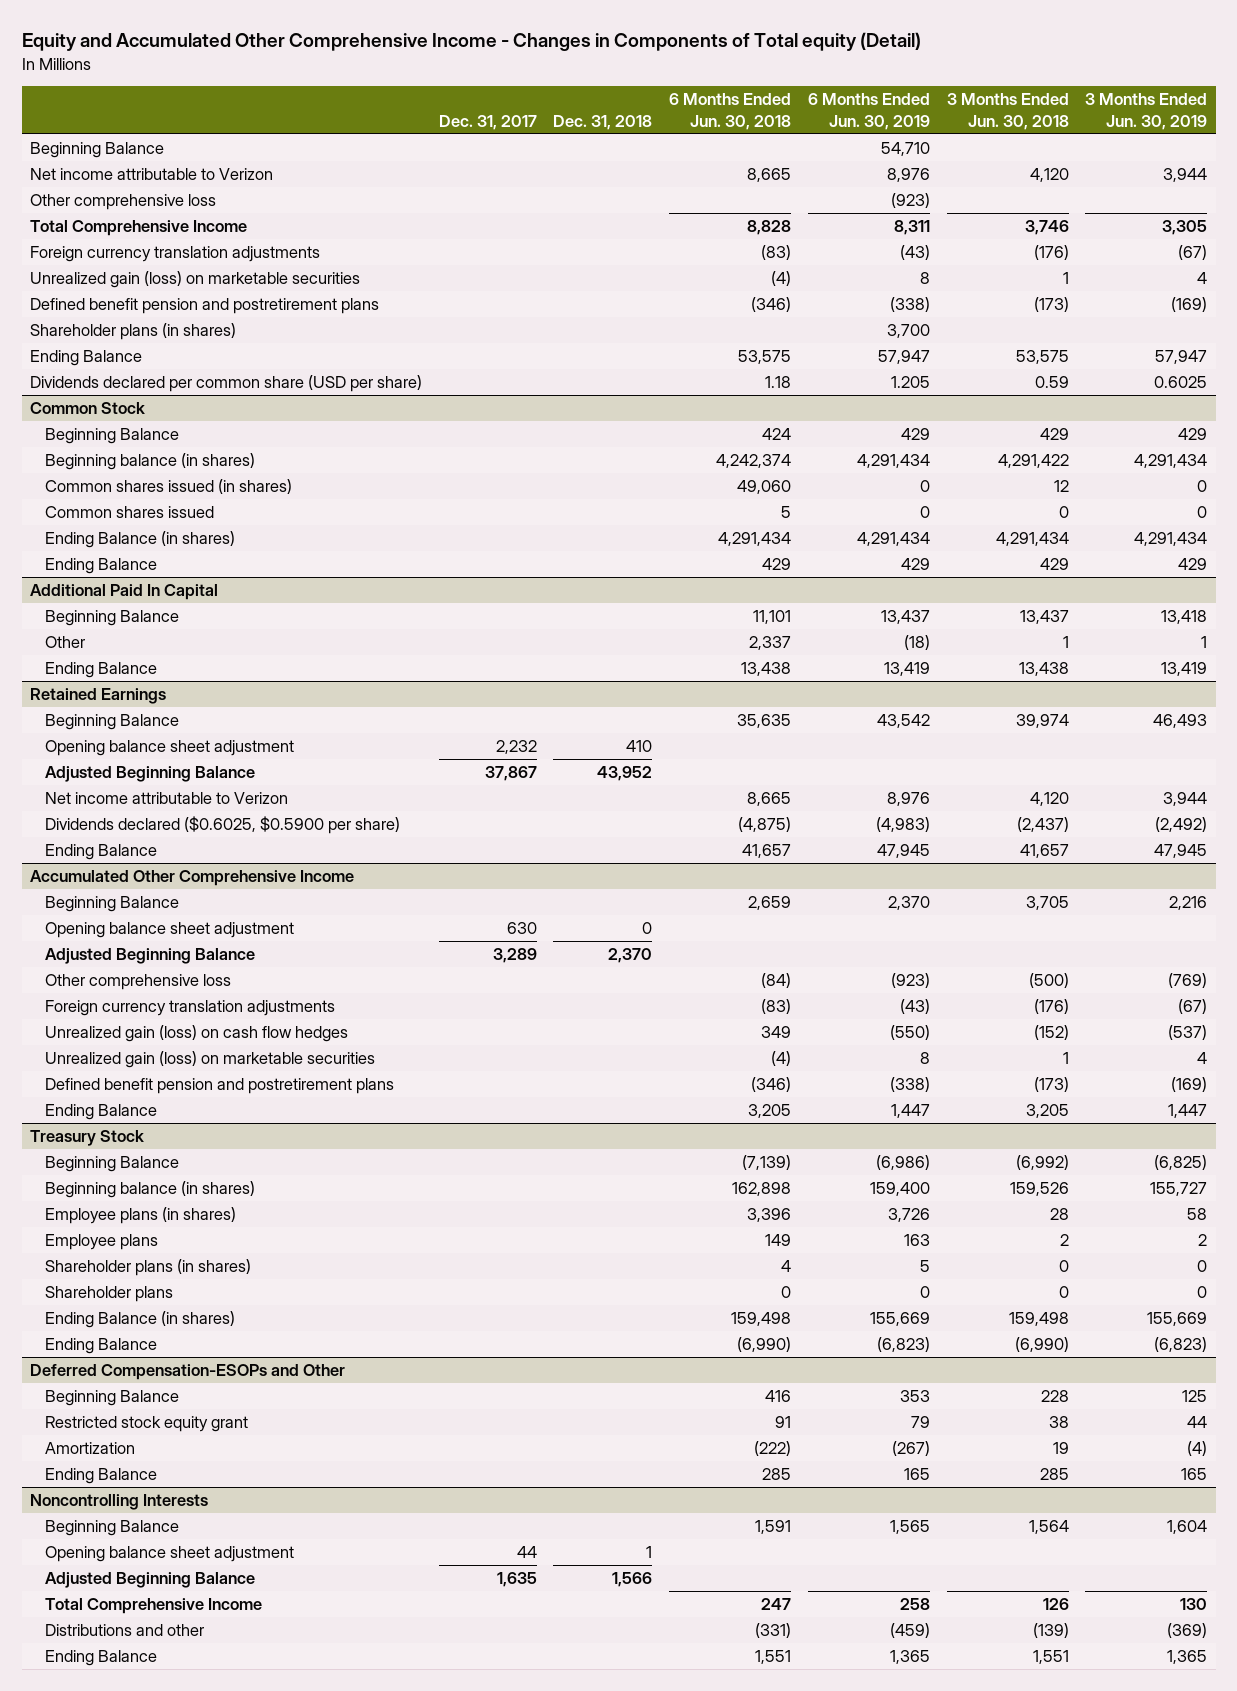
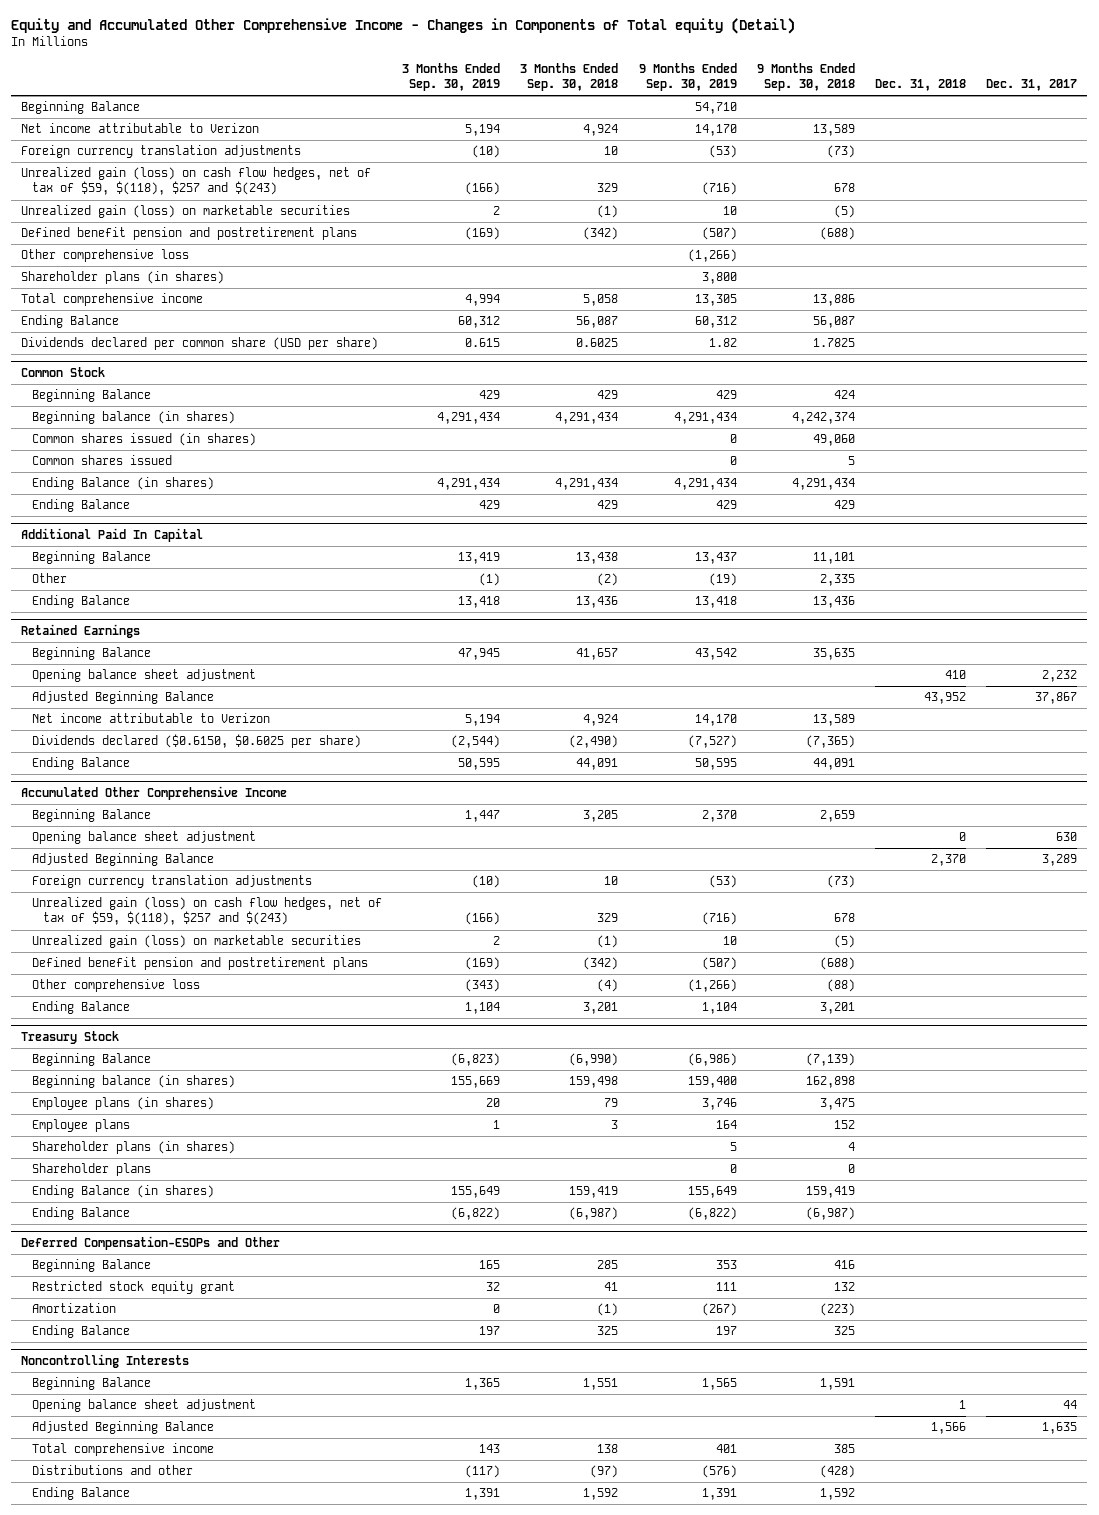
- | Dec. 31, 2017 | Dec. 31, 2018 | 6 Months Ended Jun. 30, 2018 | 6 Months Ended Jun. 30, 2019 | 3 Months Ended Jun. 30, 2018 | 3 Months Ended Jun. 30, 2019
+ | 3 Months Ended Sep. 30, 2019 | 3 Months Ended Sep. 30, 2018 | 9 Months Ended Sep. 30, 2019 | 9 Months Ended Sep. 30, 2018 | Dec. 31, 2018 | Dec. 31, 2017
- Total Comprehensive Income | | | 8,828 | 8,311 | 3,746 | 3,305
+ Unrealized gain (loss) on cash flow hedges, net of tax of $59, $(118), $257 and $(243) | (166) | 329 | (716) | 678 | |
moved down: Other comprehensive loss | | | (1,266) | | |
+ Total comprehensive income | 4,994 | 5,058 | 13,305 | 13,886 | |
@ Retained Earnings
- Dividends declared ($0.6025, $0.5900 per share) | | | (4,875) | (4,983) | (2,437) | (2,492)
+ Dividends declared ($0.6150, $0.6025 per share) | (2,544) | (2,490) | (7,527) | (7,365) | |
@ Accumulated Other Comprehensive Income
- Unrealized gain (loss) on cash flow hedges | | | 349 | (550) | (152) | (537)
+ Unrealized gain (loss) on cash flow hedges, net of tax of $59, $(118), $257 and $(243) | (166) | 329 | (716) | 678 | |
moved down: Other comprehensive loss | (343) | (4) | (1,266) | (88) | |
@ Noncontrolling Interests
- Total Comprehensive Income | | | 247 | 258 | 126 | 130
+ Total comprehensive income | 143 | 138 | 401 | 385 | |

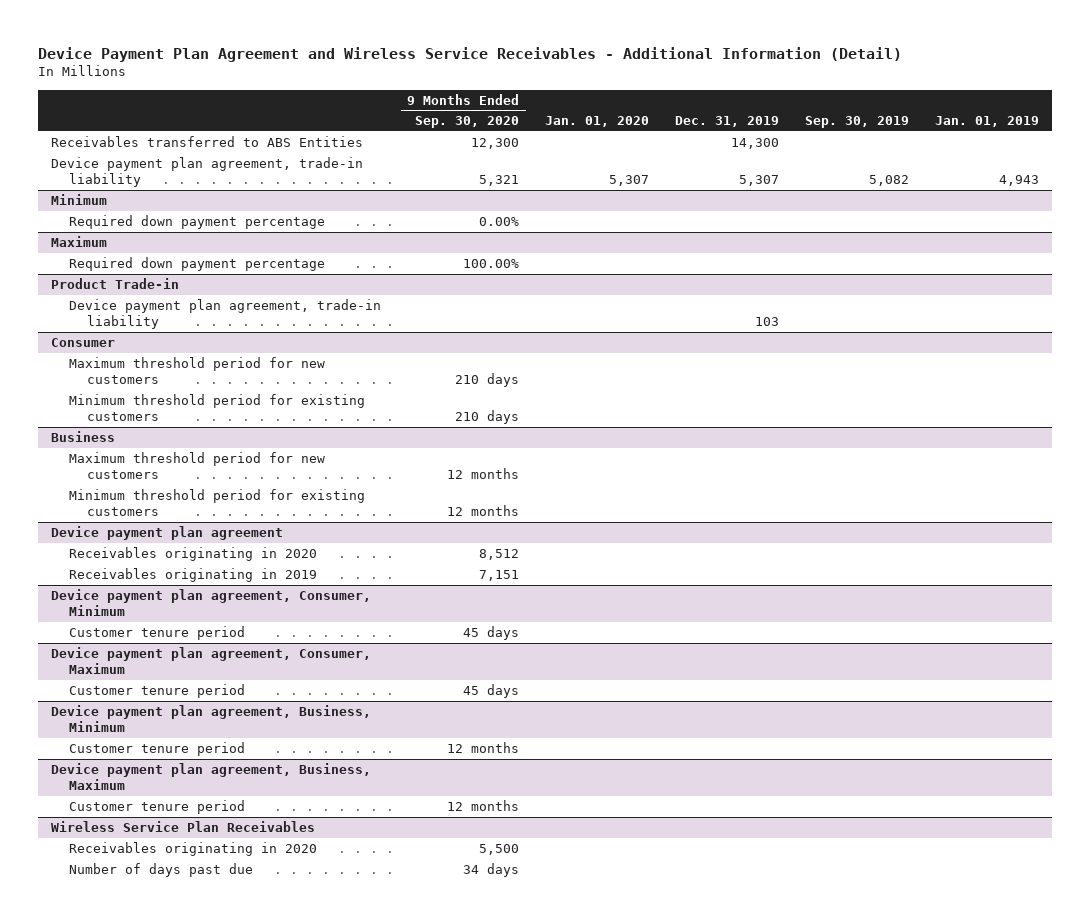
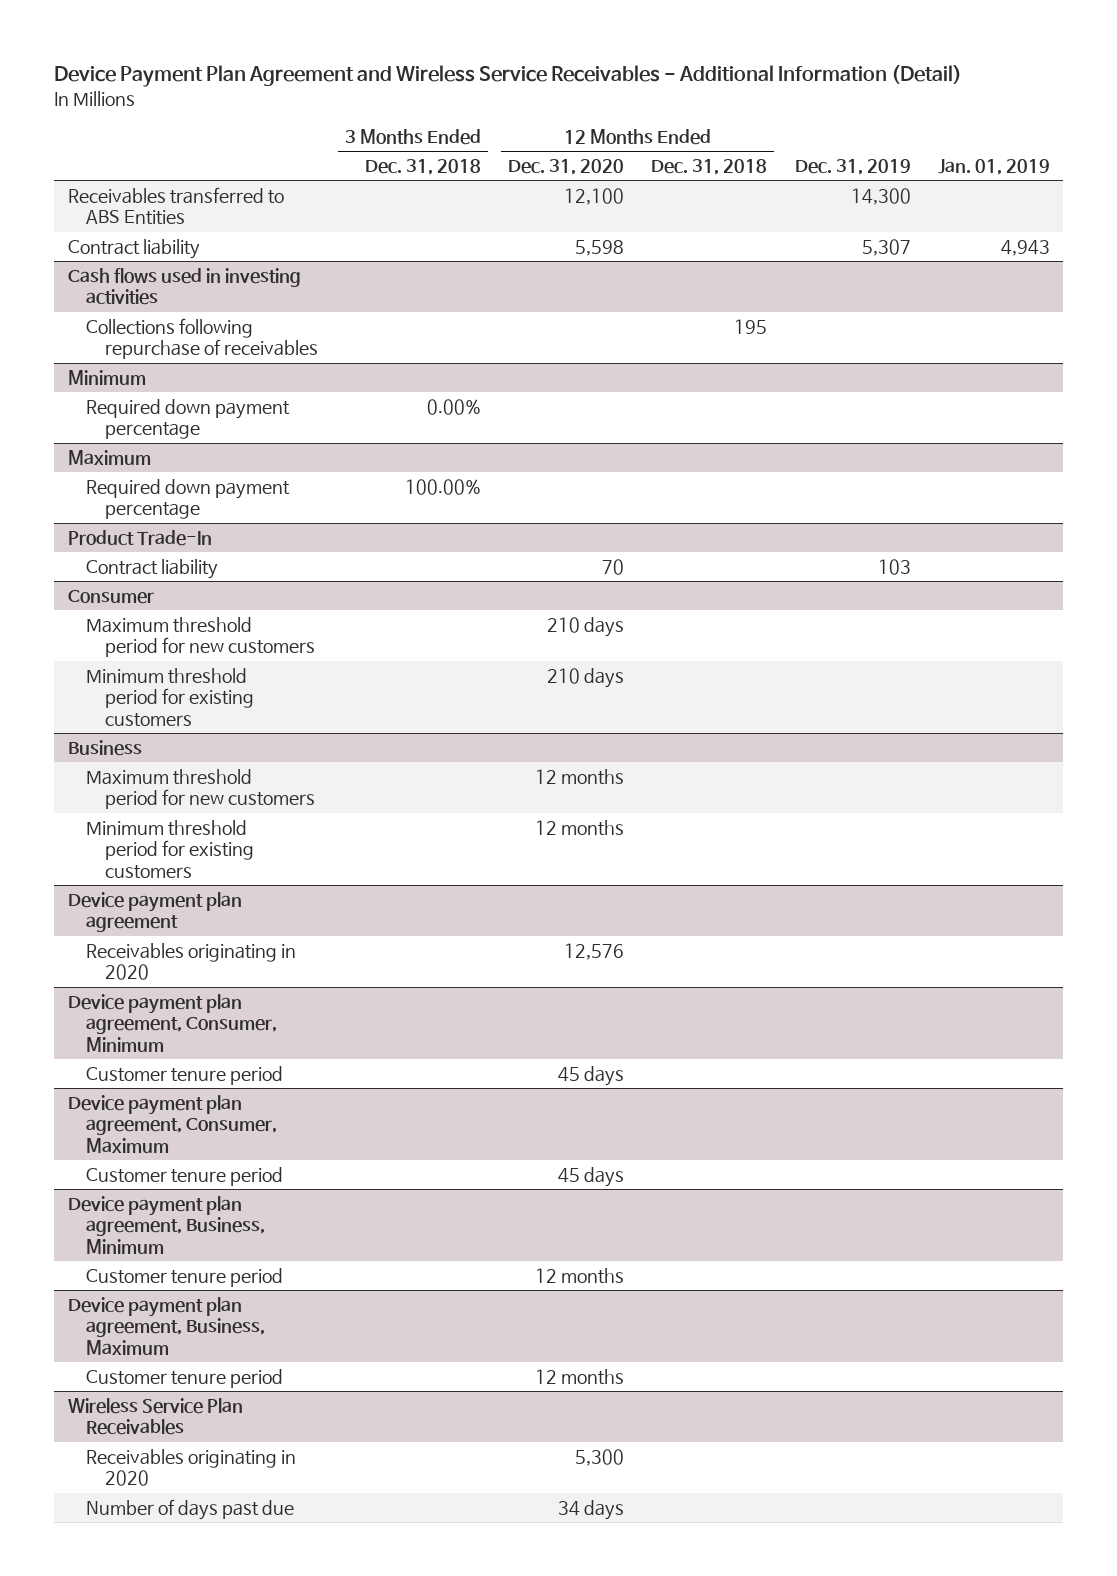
- | 9 Months Ended Sep. 30, 2020 | Jan. 01, 2020 | Dec. 31, 2019 | Sep. 30, 2019 | Jan. 01, 2019
+ | 3 Months Ended Dec. 31, 2018 | 12 Months Ended Dec. 31, 2020 | 12 Months Ended Dec. 31, 2018 | Dec. 31, 2019 | Jan. 01, 2019
- Device payment plan agreement, trade-in liability | 5,321 | 5,307 | 5,307 | 5,082 | 4,943
+ Contract liability | | 5,598 | | 5,307 | 4,943
+ Cash flows used in investing activities
+ Collections following repurchase of receivables | | | 195 | |
- Product Trade-in
- Device payment plan agreement, trade-in liability | | | 103 | |
+ Product Trade-In
+ Contract liability | | 70 | | 103 |
@ Device payment plan agreement
- Receivables originating in 2019 | 7,151 | | | |

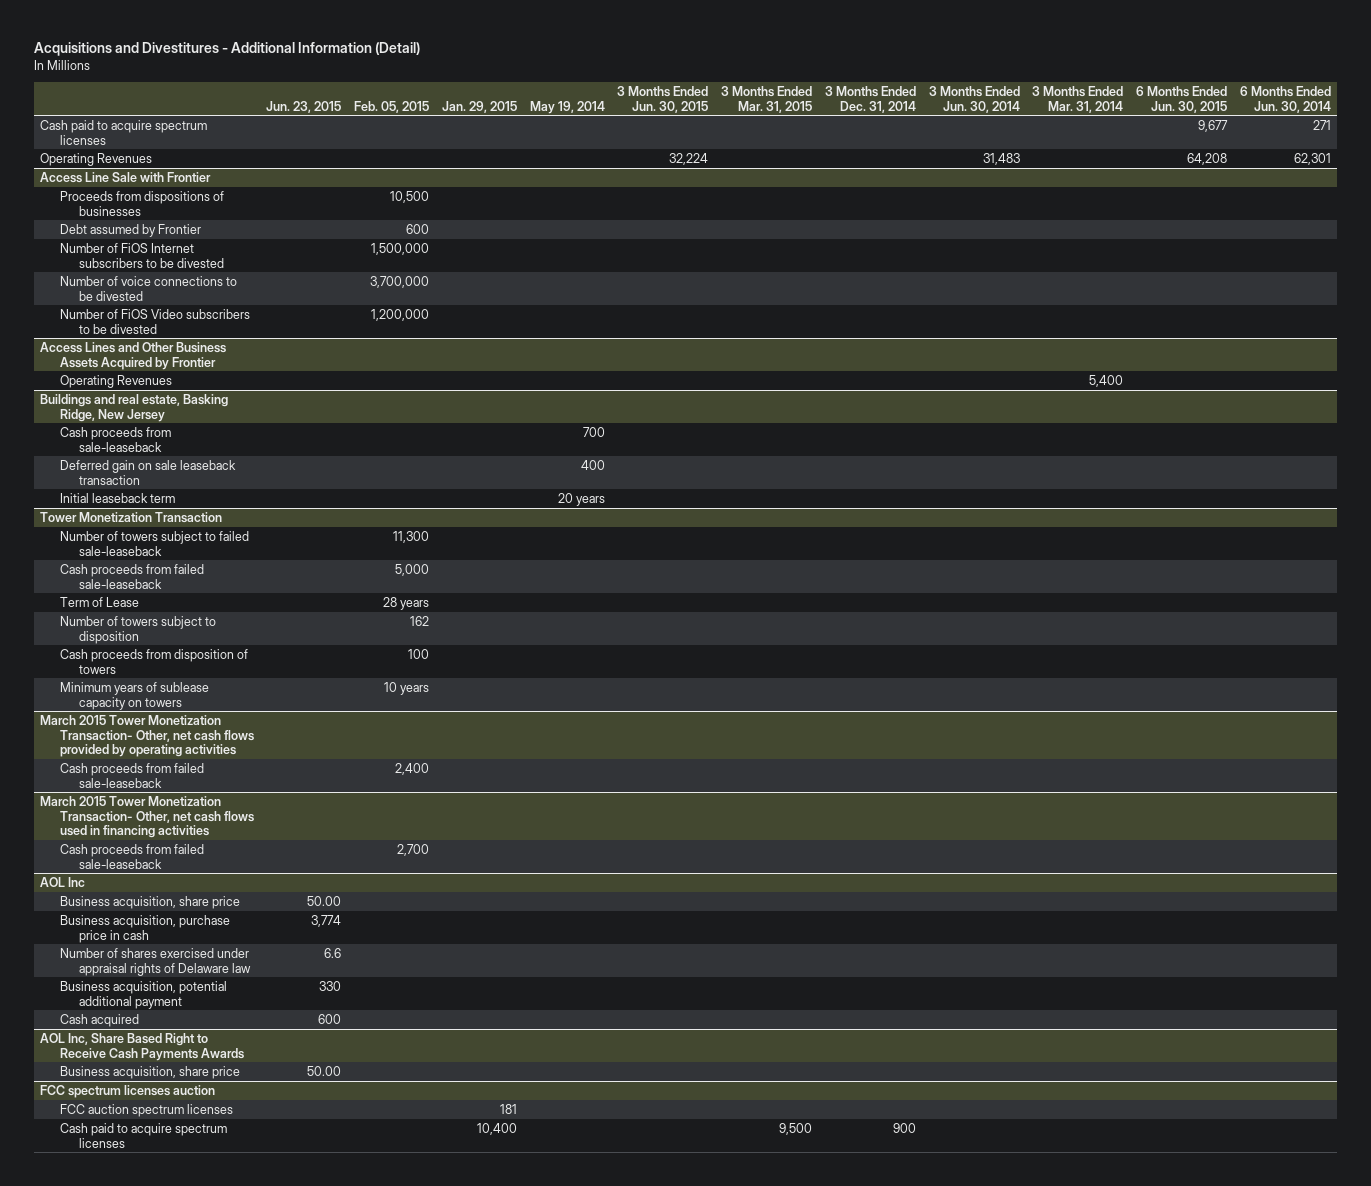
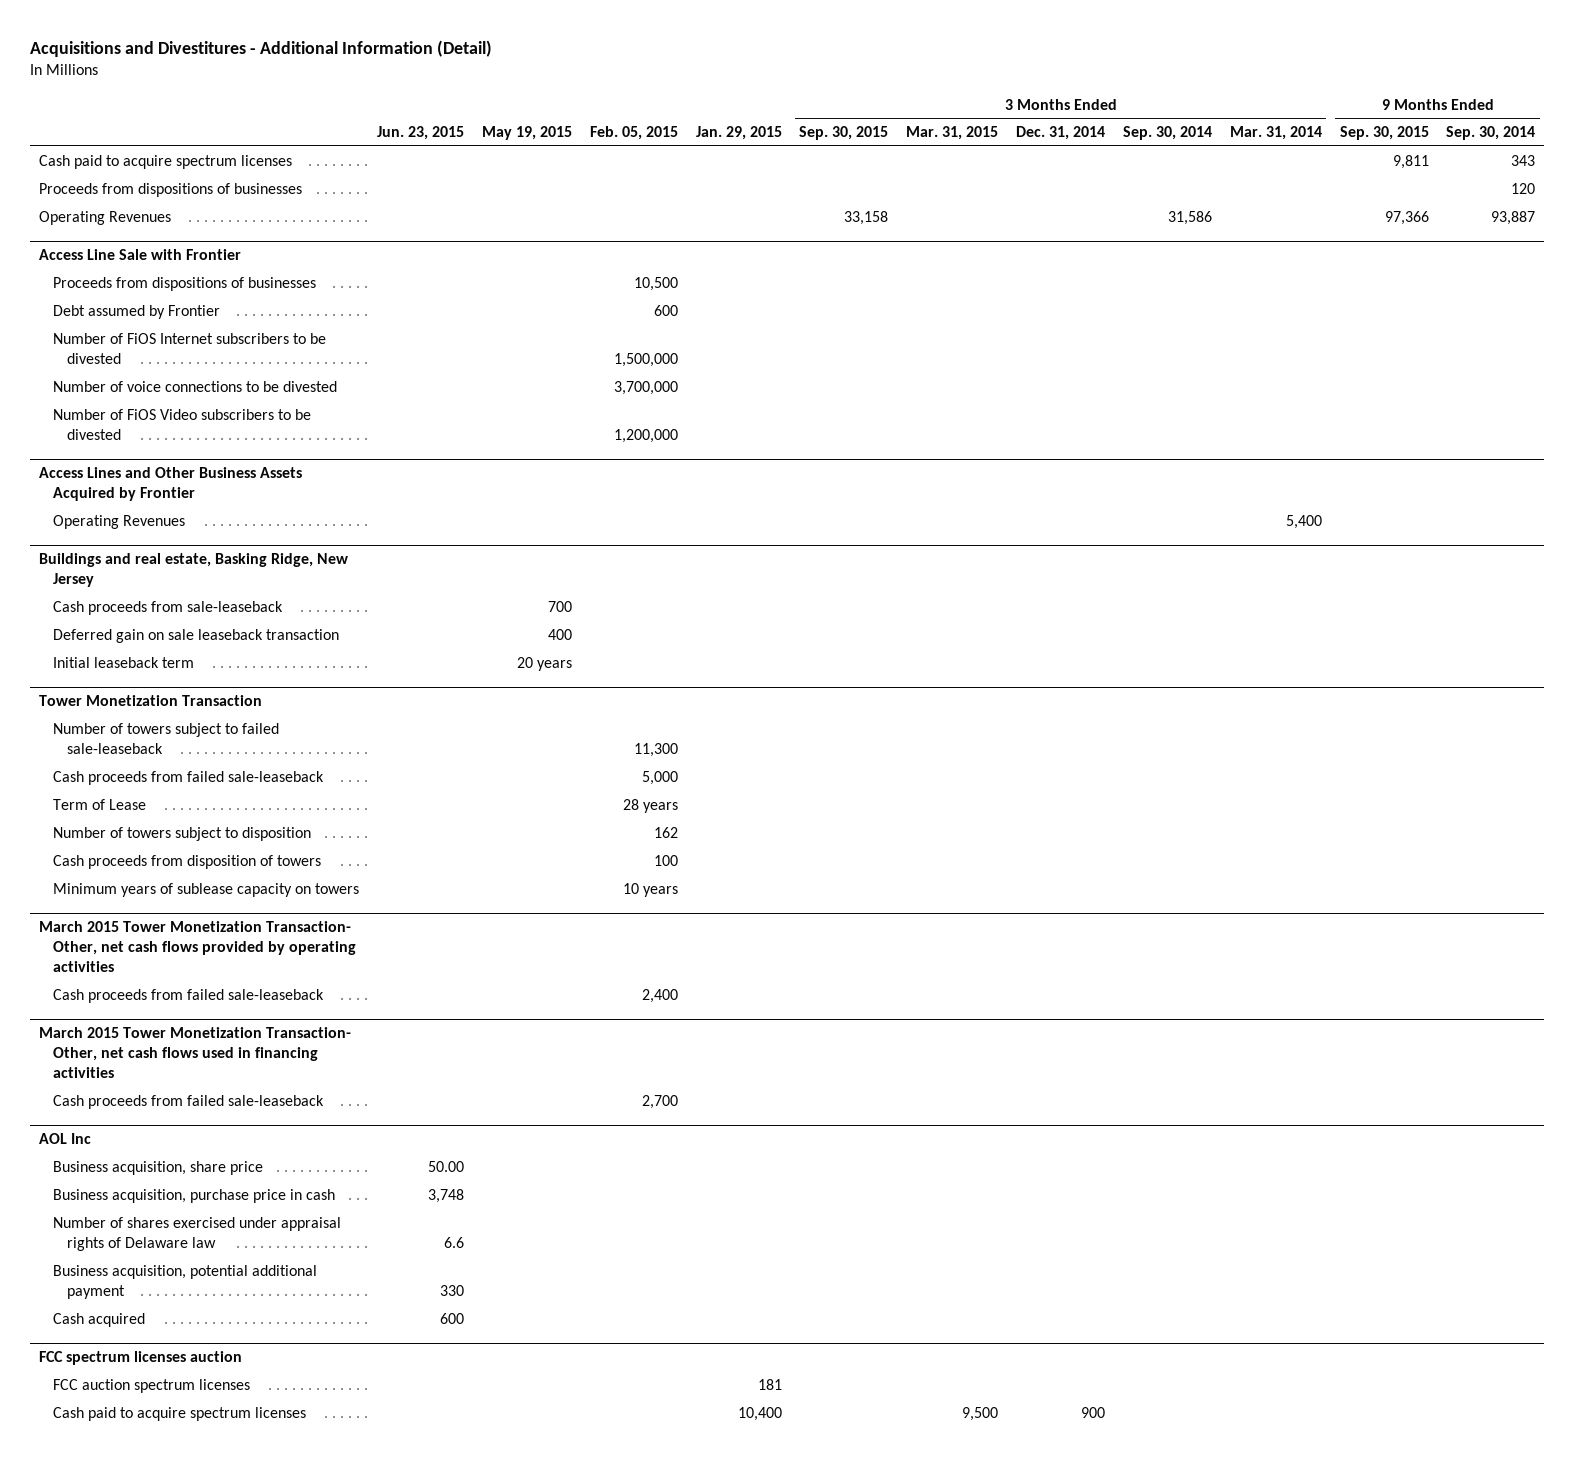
- | Jun. 23, 2015 | Feb. 05, 2015 | Jan. 29, 2015 | May 19, 2014 | 3 Months Ended Jun. 30, 2015 | 3 Months Ended Mar. 31, 2015 | 3 Months Ended Dec. 31, 2014 | 3 Months Ended Jun. 30, 2014 | 3 Months Ended Mar. 31, 2014 | 6 Months Ended Jun. 30, 2015 | 6 Months Ended Jun. 30, 2014
+ | Jun. 23, 2015 | May 19, 2015 | Feb. 05, 2015 | Jan. 29, 2015 | 3 Months Ended Sep. 30, 2015 | 3 Months Ended Mar. 31, 2015 | 3 Months Ended Dec. 31, 2014 | 3 Months Ended Sep. 30, 2014 | 3 Months Ended Mar. 31, 2014 | 9 Months Ended Sep. 30, 2015 | 9 Months Ended Sep. 30, 2014
+ Proceeds from dispositions of businesses | | | | | | | | | | | 120
@ AOL Inc
- Business acquisition, purchase price in cash | 3,774 | | | | | | | | | |
+ Business acquisition, purchase price in cash | 3,748 | | | | | | | | | |
- AOL Inc, Share Based Right to Receive Cash Payments Awards
- Business acquisition, share price | 50.00 | | | | | | | | | |

